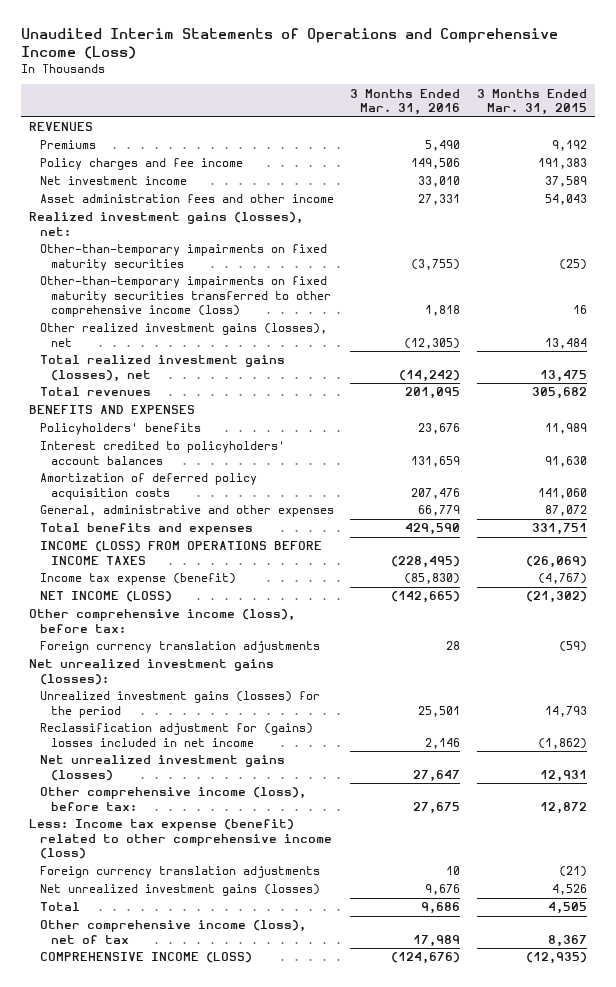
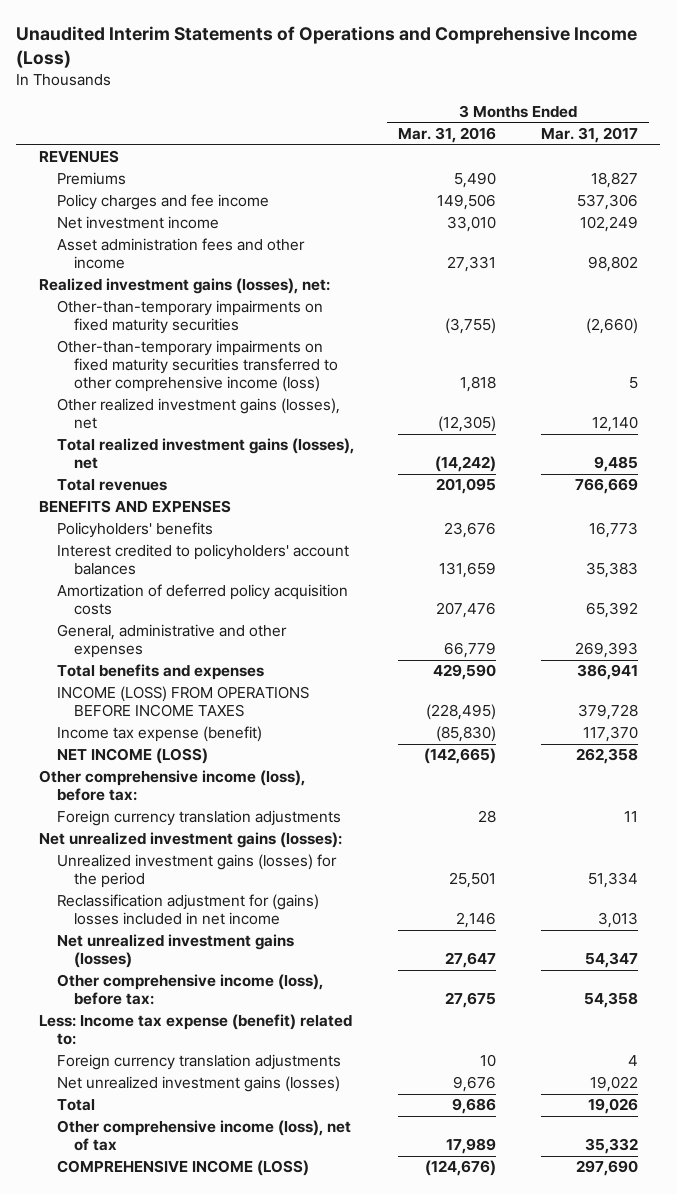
- | 3 Months Ended Mar. 31, 2016 | 3 Months Ended Mar. 31, 2015
+ | 3 Months Ended Mar. 31, 2016 | 3 Months Ended Mar. 31, 2017
- Less: Income tax expense (benefit) related to other comprehensive income (loss)
+ Less: Income tax expense (benefit) related to:

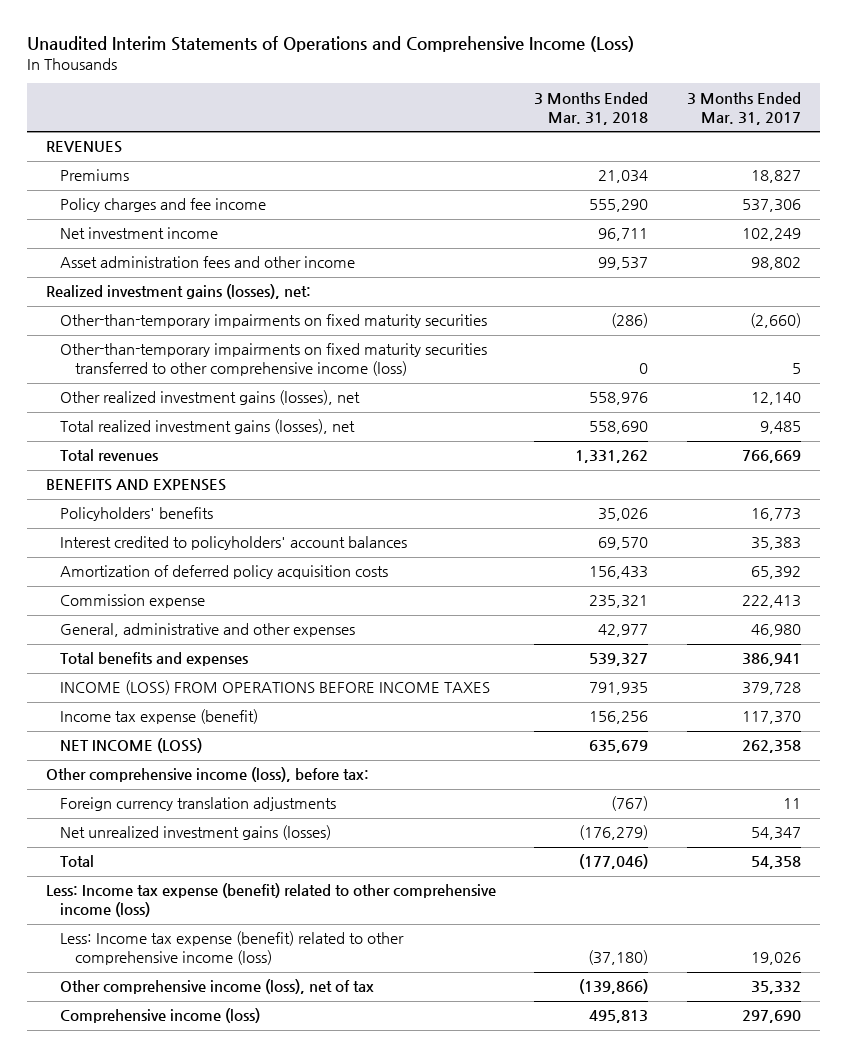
- | 3 Months Ended Mar. 31, 2016 | 3 Months Ended Mar. 31, 2017
+ | 3 Months Ended Mar. 31, 2018 | 3 Months Ended Mar. 31, 2017
- General, administrative and other expenses | 66,779 | 269,393
+ Commission expense | 235,321 | 222,413
+ General, administrative and other expenses | 42,977 | 46,980
- Net unrealized investment gains (losses):
- Unrealized investment gains (losses) for the period | 25,501 | 51,334
- Reclassification adjustment for (gains) losses included in net income | 2,146 | 3,013
- Other comprehensive income (loss), before tax: | 27,675 | 54,358
- Less: Income tax expense (benefit) related to:
- Foreign currency translation adjustments | 10 | 4
- Net unrealized investment gains (losses) | 9,676 | 19,022
- Total | 9,686 | 19,026
+ Total | (177,046) | 54,358
+ Less: Income tax expense (benefit) related to other comprehensive income (loss)
+ Less: Income tax expense (benefit) related to other comprehensive income (loss) | (37,180) | 19,026
- COMPREHENSIVE INCOME (LOSS) | (124,676) | 297,690
+ Comprehensive income (loss) | 495,813 | 297,690

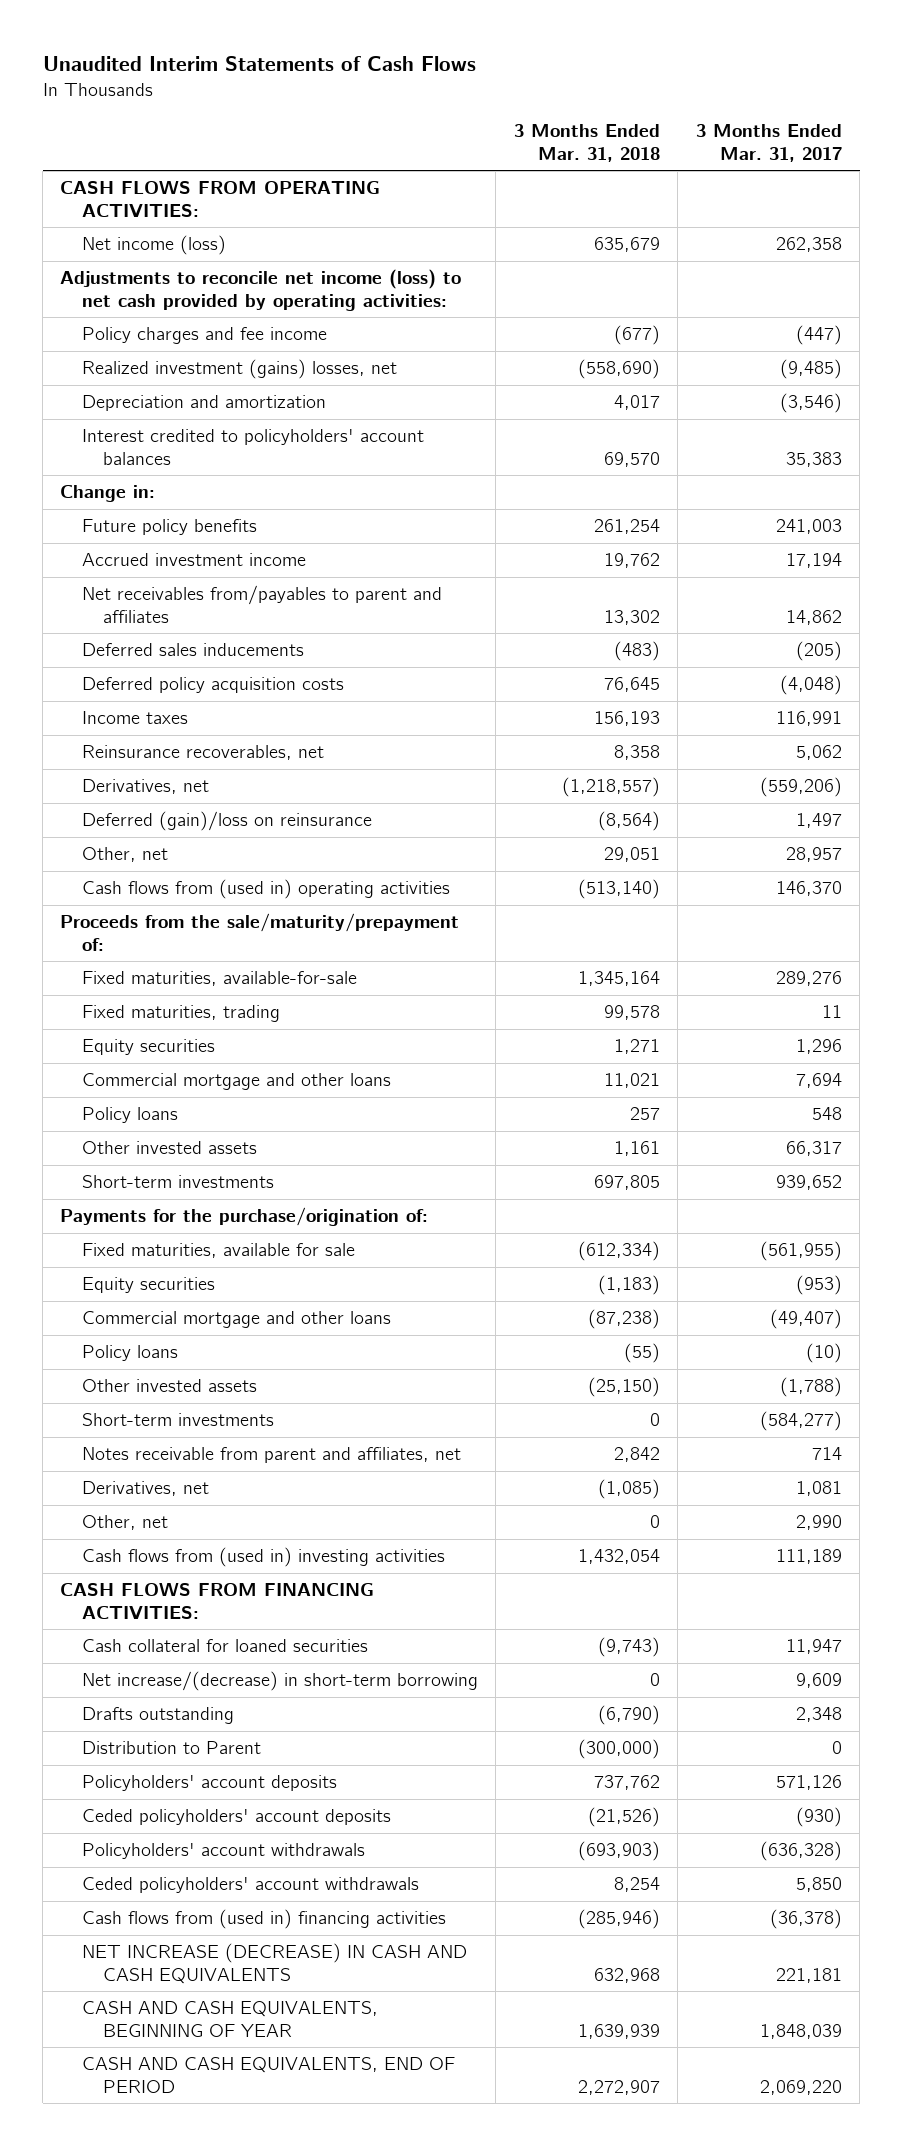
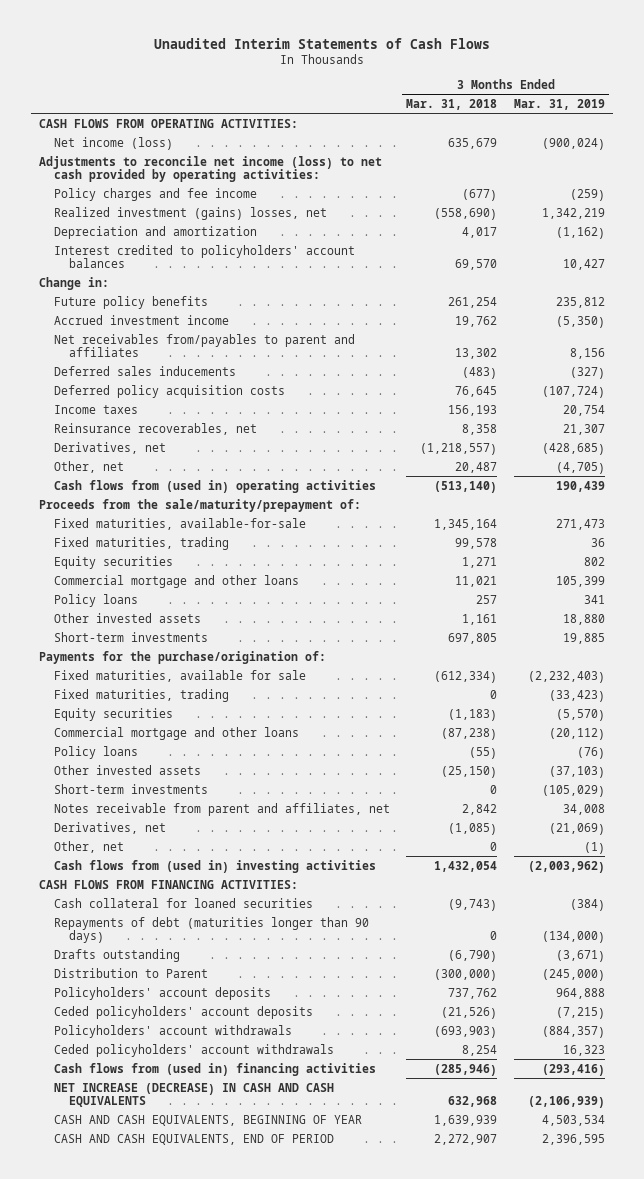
- | 3 Months Ended Mar. 31, 2018 | 3 Months Ended Mar. 31, 2017
+ | 3 Months Ended Mar. 31, 2018 | 3 Months Ended Mar. 31, 2019
- Deferred (gain)/loss on reinsurance | (8,564) | 1,497
- Other, net | 29,051 | 28,957
+ Other, net | 20,487 | (4,705)
+ Fixed maturities, trading | 0 | (33,423)
- Net increase/(decrease) in short-term borrowing | 0 | 9,609
+ Repayments of debt (maturities longer than 90 days) | 0 | (134,000)

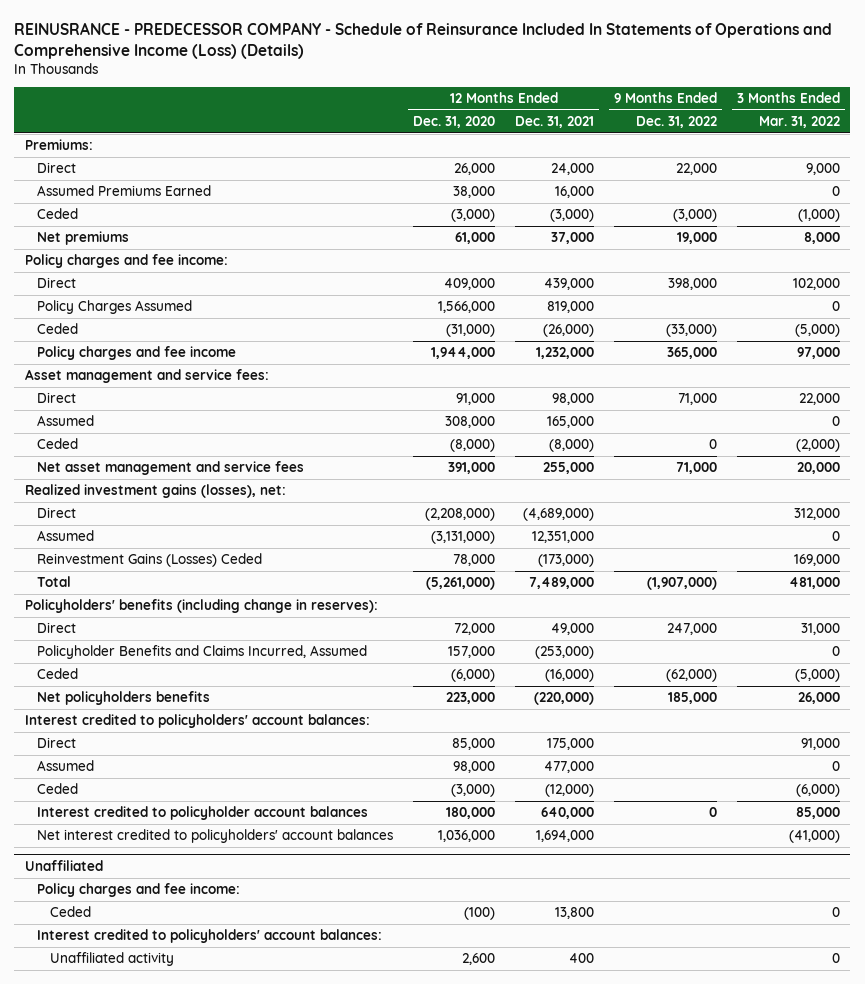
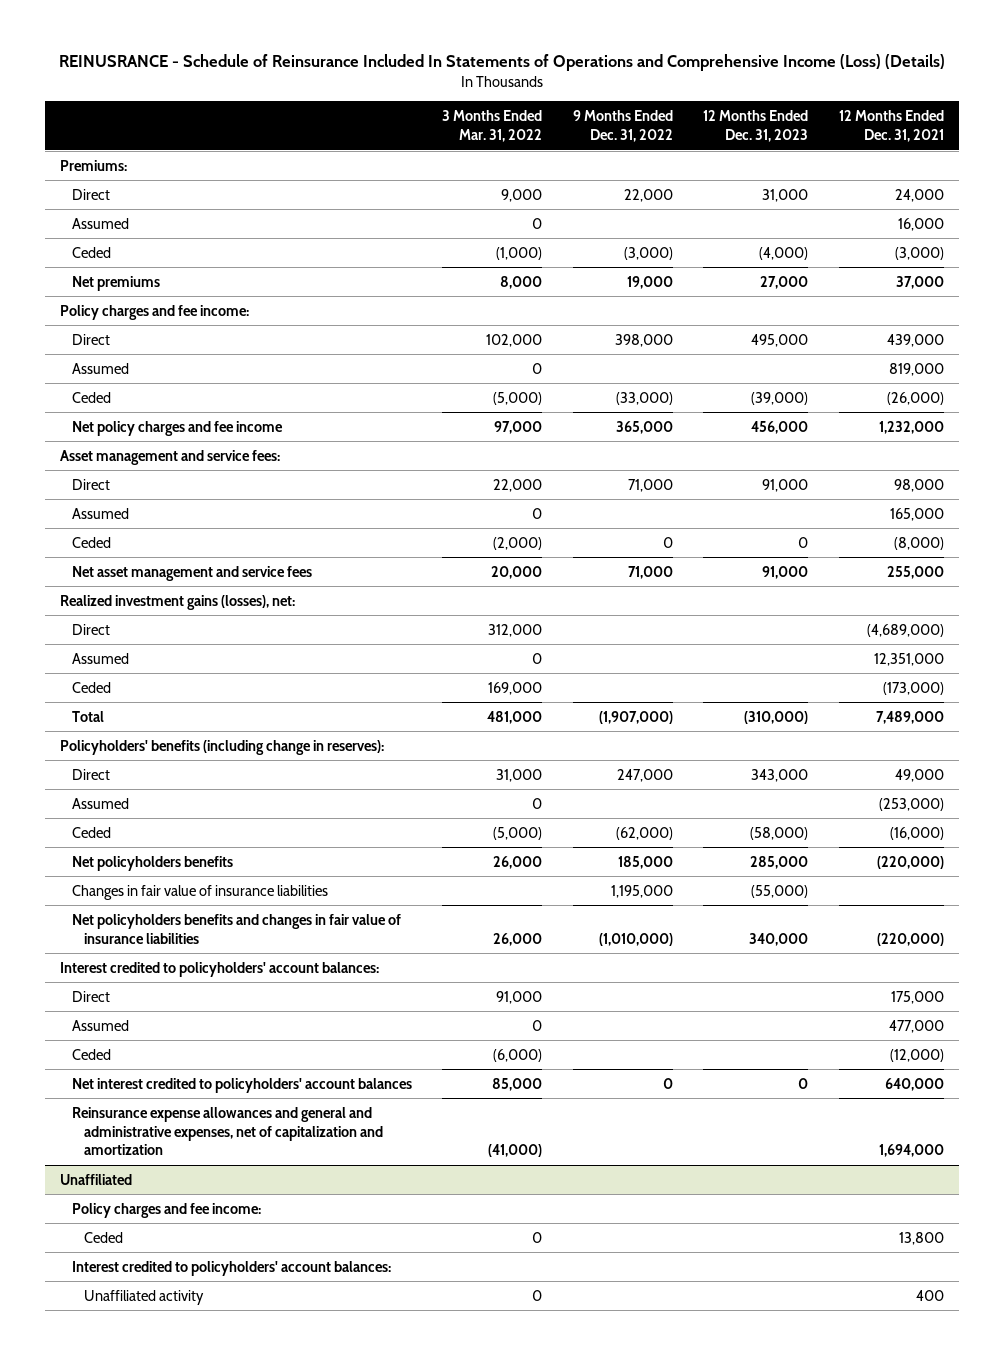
- REINUSRANCE - PREDECESSOR COMPANY - Schedule of Reinsurance Included In Statements of Operations and Comprehensive Income (Loss) (Details)
+ REINUSRANCE - Schedule of Reinsurance Included In Statements of Operations and Comprehensive Income (Loss) (Details)
- | 12 Months Ended Dec. 31, 2020 | 12 Months Ended Dec. 31, 2021 | 9 Months Ended Dec. 31, 2022 | 3 Months Ended Mar. 31, 2022
+ | 3 Months Ended Mar. 31, 2022 | 9 Months Ended Dec. 31, 2022 | 12 Months Ended Dec. 31, 2023 | 12 Months Ended Dec. 31, 2021
- Assumed Premiums Earned | 38,000 | 16,000 | | 0
+ Assumed | 0 | | | 16,000
- Policy Charges Assumed | 1,566,000 | 819,000 | | 0
+ Assumed | 0 | | | 819,000
- Policy charges and fee income | 1,944,000 | 1,232,000 | 365,000 | 97,000
+ Net policy charges and fee income | 97,000 | 365,000 | 456,000 | 1,232,000
- Reinvestment Gains (Losses) Ceded | 78,000 | (173,000) | | 169,000
+ Ceded | 169,000 | | | (173,000)
- Policyholder Benefits and Claims Incurred, Assumed | 157,000 | (253,000) | | 0
+ Assumed | 0 | | | (253,000)
+ Changes in fair value of insurance liabilities | | 1,195,000 | (55,000) |
+ Net policyholders benefits and changes in fair value of insurance liabilities | 26,000 | (1,010,000) | 340,000 | (220,000)
- Interest credited to policyholder account balances | 180,000 | 640,000 | 0 | 85,000
- Net interest credited to policyholders' account balances | 1,036,000 | 1,694,000 | | (41,000)
+ Net interest credited to policyholders' account balances | 85,000 | 0 | 0 | 640,000
+ Reinsurance expense allowances and general and administrative expenses, net of capitalization and amortization | (41,000) | | | 1,694,000

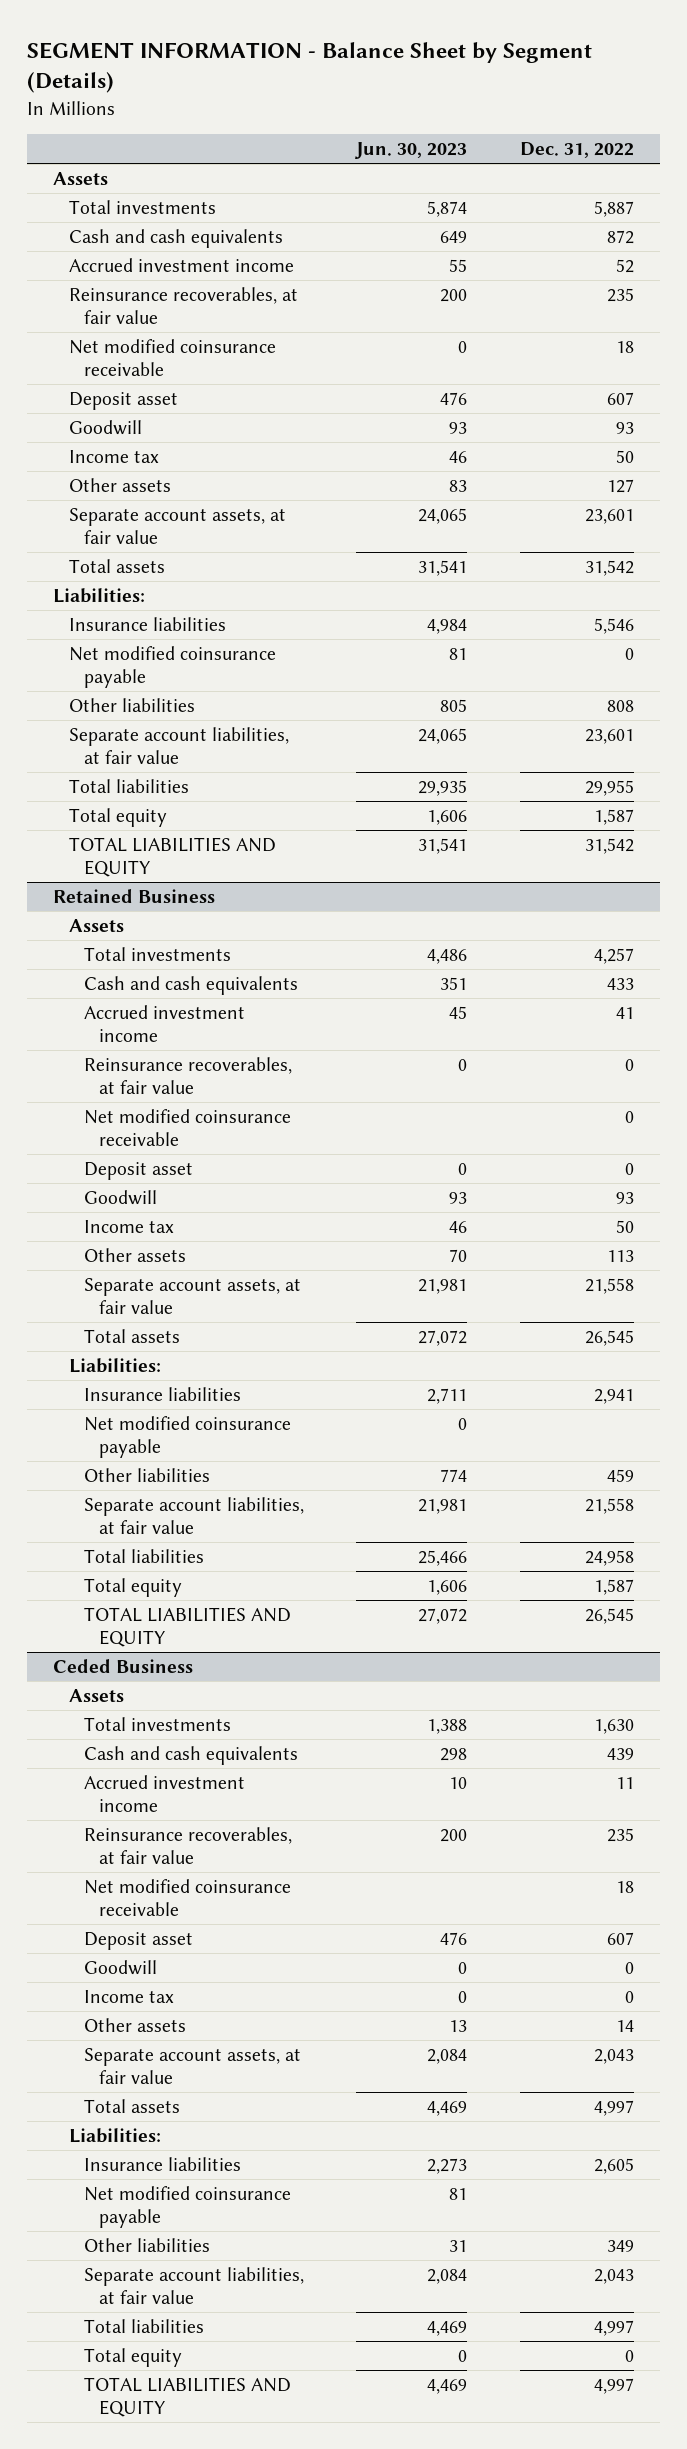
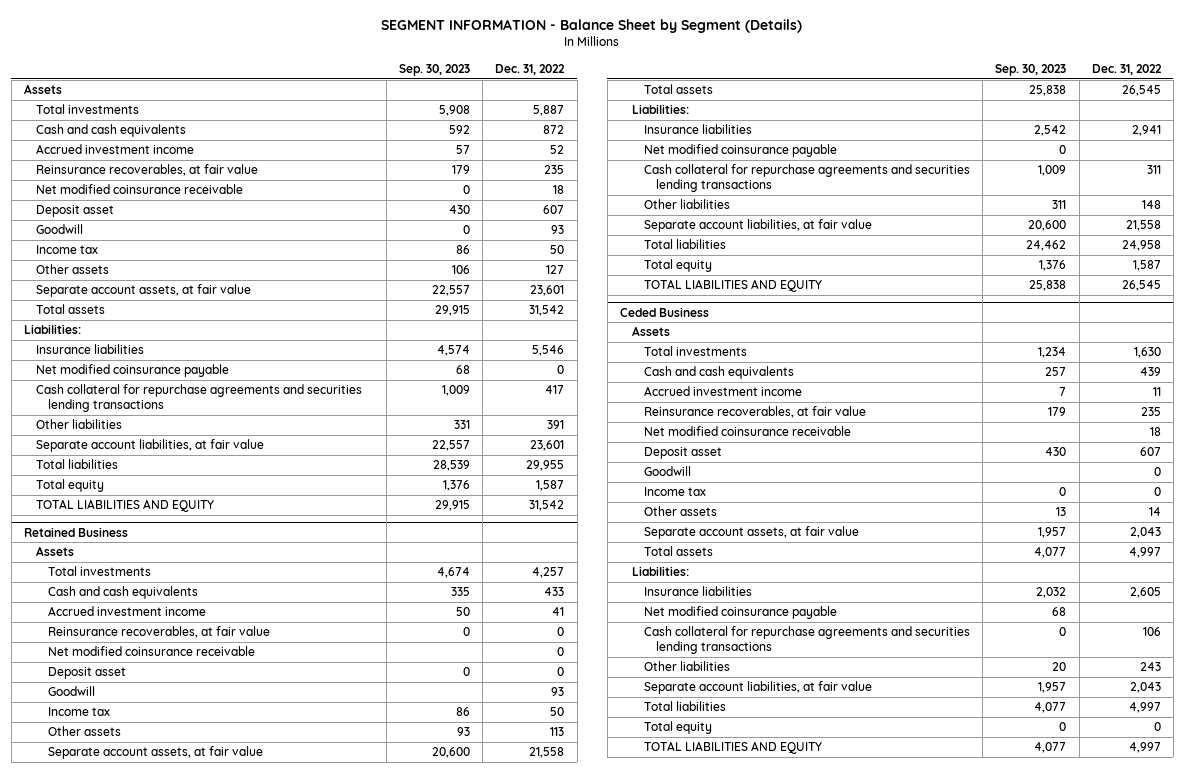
- | Jun. 30, 2023 | Dec. 31, 2022
+ | Sep. 30, 2023 | Dec. 31, 2022
- Other liabilities | 805 | 808
+ Cash collateral for repurchase agreements and securities lending transactions | 1,009 | 417
+ Other liabilities | 331 | 391
@ Retained Business
- Other liabilities | 774 | 459
+ Cash collateral for repurchase agreements and securities lending transactions | 1,009 | 311
+ Other liabilities | 311 | 148
@ Ceded Business
- Other liabilities | 31 | 349
+ Cash collateral for repurchase agreements and securities lending transactions | 0 | 106
+ Other liabilities | 20 | 243

